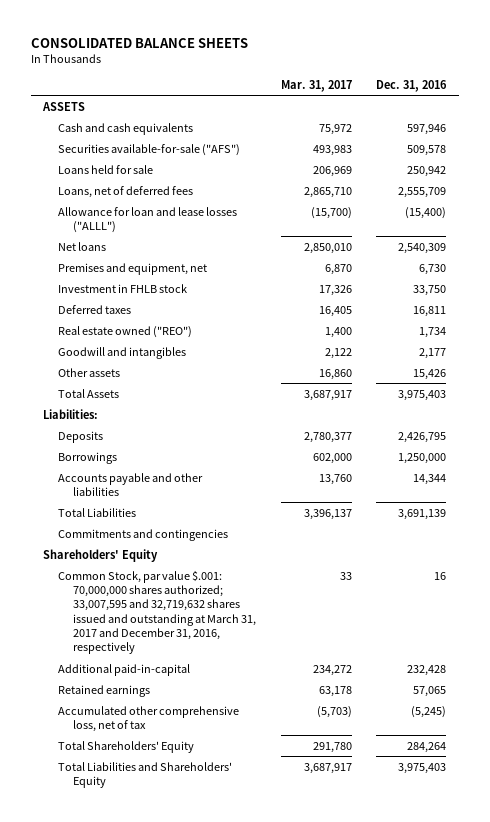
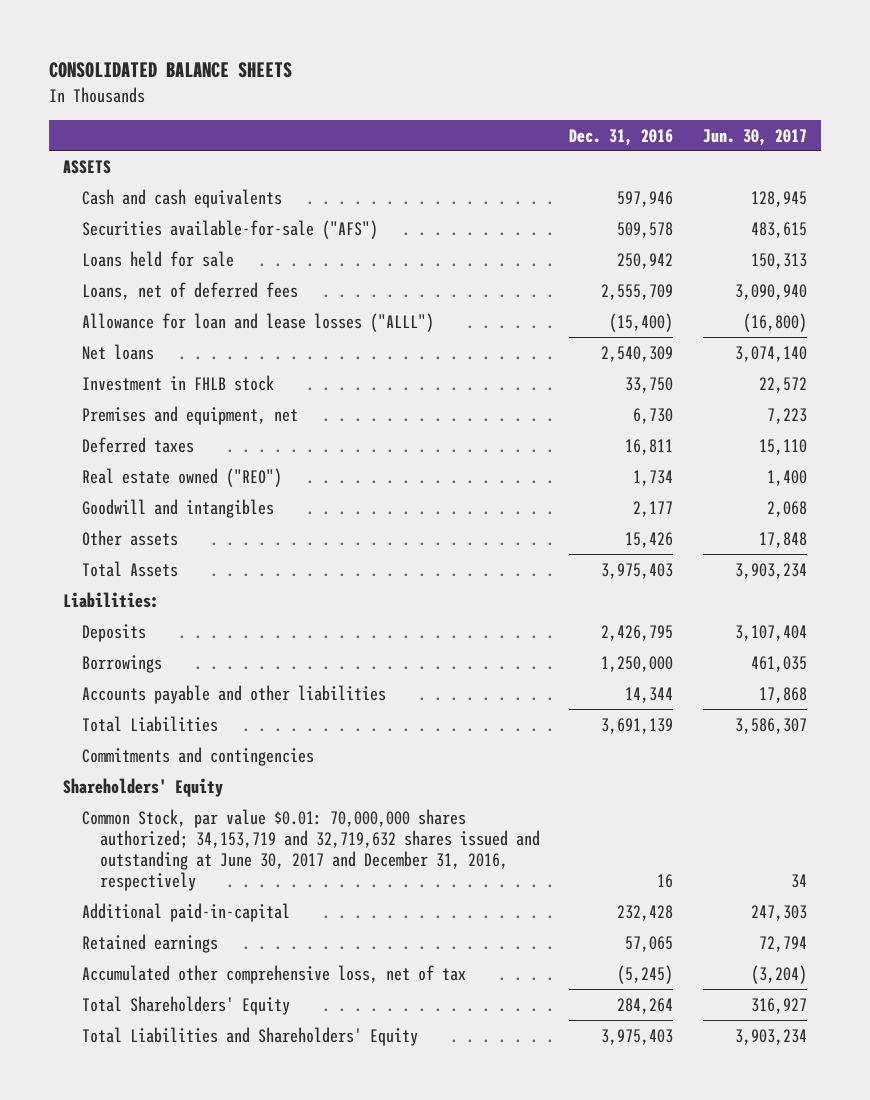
- | Mar. 31, 2017 | Dec. 31, 2016
+ | Dec. 31, 2016 | Jun. 30, 2017
moved down: Premises and equipment, net | 6,730 | 7,223
- Common Stock, par value $.001: 70,000,000 shares authorized; 33,007,595 and 32,719,632 shares issued and outstanding at March 31, 2017 and December 31, 2016, respectively | 33 | 16
+ Common Stock, par value $0.01: 70,000,000 shares authorized; 34,153,719 and 32,719,632 shares issued and outstanding at June 30, 2017 and December 31, 2016, respectively | 16 | 34

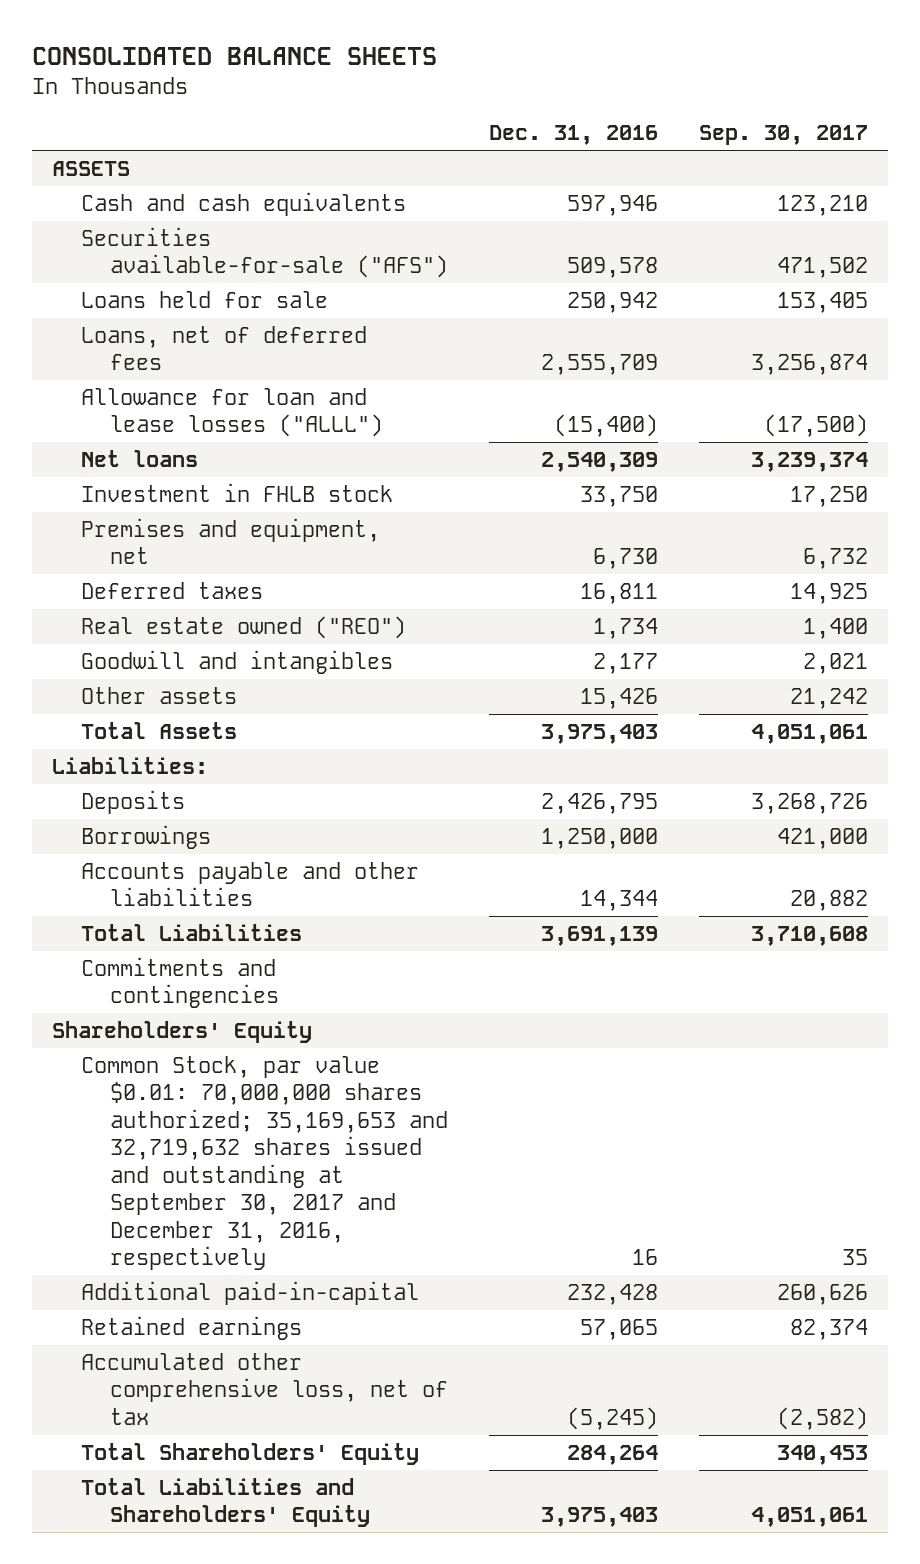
- | Dec. 31, 2016 | Jun. 30, 2017
+ | Dec. 31, 2016 | Sep. 30, 2017
- Common Stock, par value $0.01: 70,000,000 shares authorized; 34,153,719 and 32,719,632 shares issued and outstanding at June 30, 2017 and December 31, 2016, respectively | 16 | 34
+ Common Stock, par value $0.01: 70,000,000 shares authorized; 35,169,653 and 32,719,632 shares issued and outstanding at September 30, 2017 and December 31, 2016, respectively | 16 | 35

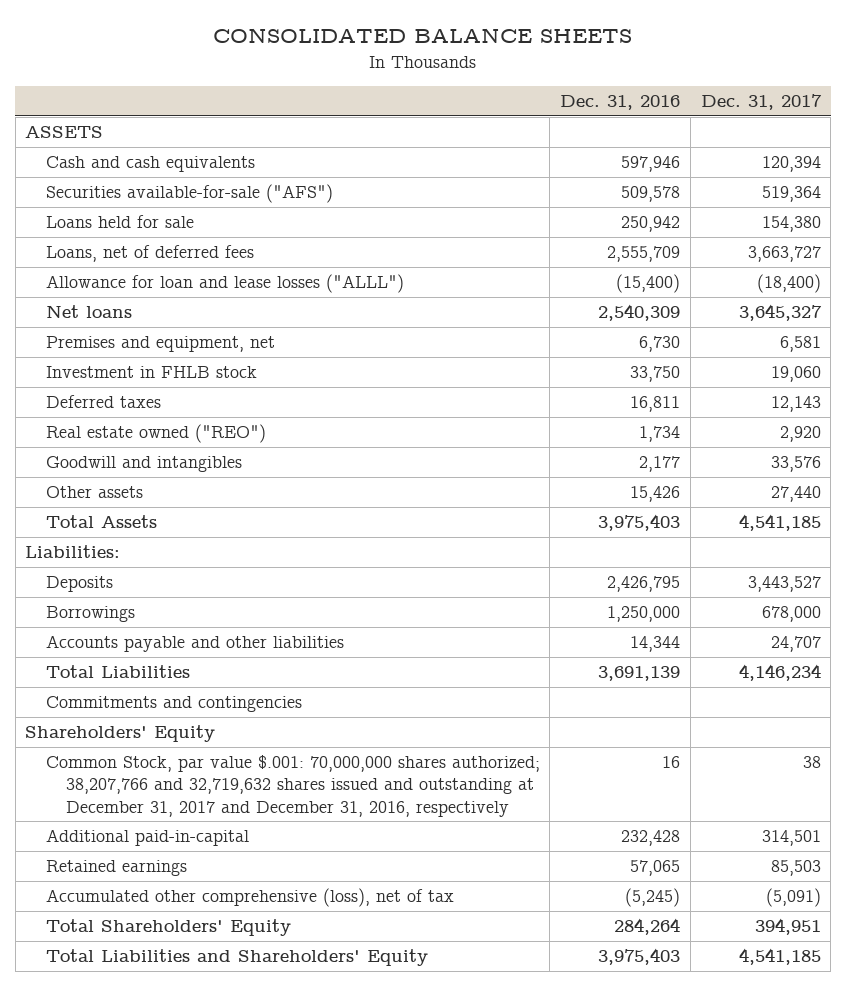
- | Dec. 31, 2016 | Sep. 30, 2017
+ | Dec. 31, 2016 | Dec. 31, 2017
moved down: Investment in FHLB stock | 33,750 | 19,060
- Common Stock, par value $0.01: 70,000,000 shares authorized; 35,169,653 and 32,719,632 shares issued and outstanding at September 30, 2017 and December 31, 2016, respectively | 16 | 35
+ Common Stock, par value $.001: 70,000,000 shares authorized; 38,207,766 and 32,719,632 shares issued and outstanding at December 31, 2017 and December 31, 2016, respectively | 16 | 38
- Accumulated other comprehensive loss, net of tax | (5,245) | (2,582)
+ Accumulated other comprehensive (loss), net of tax | (5,245) | (5,091)

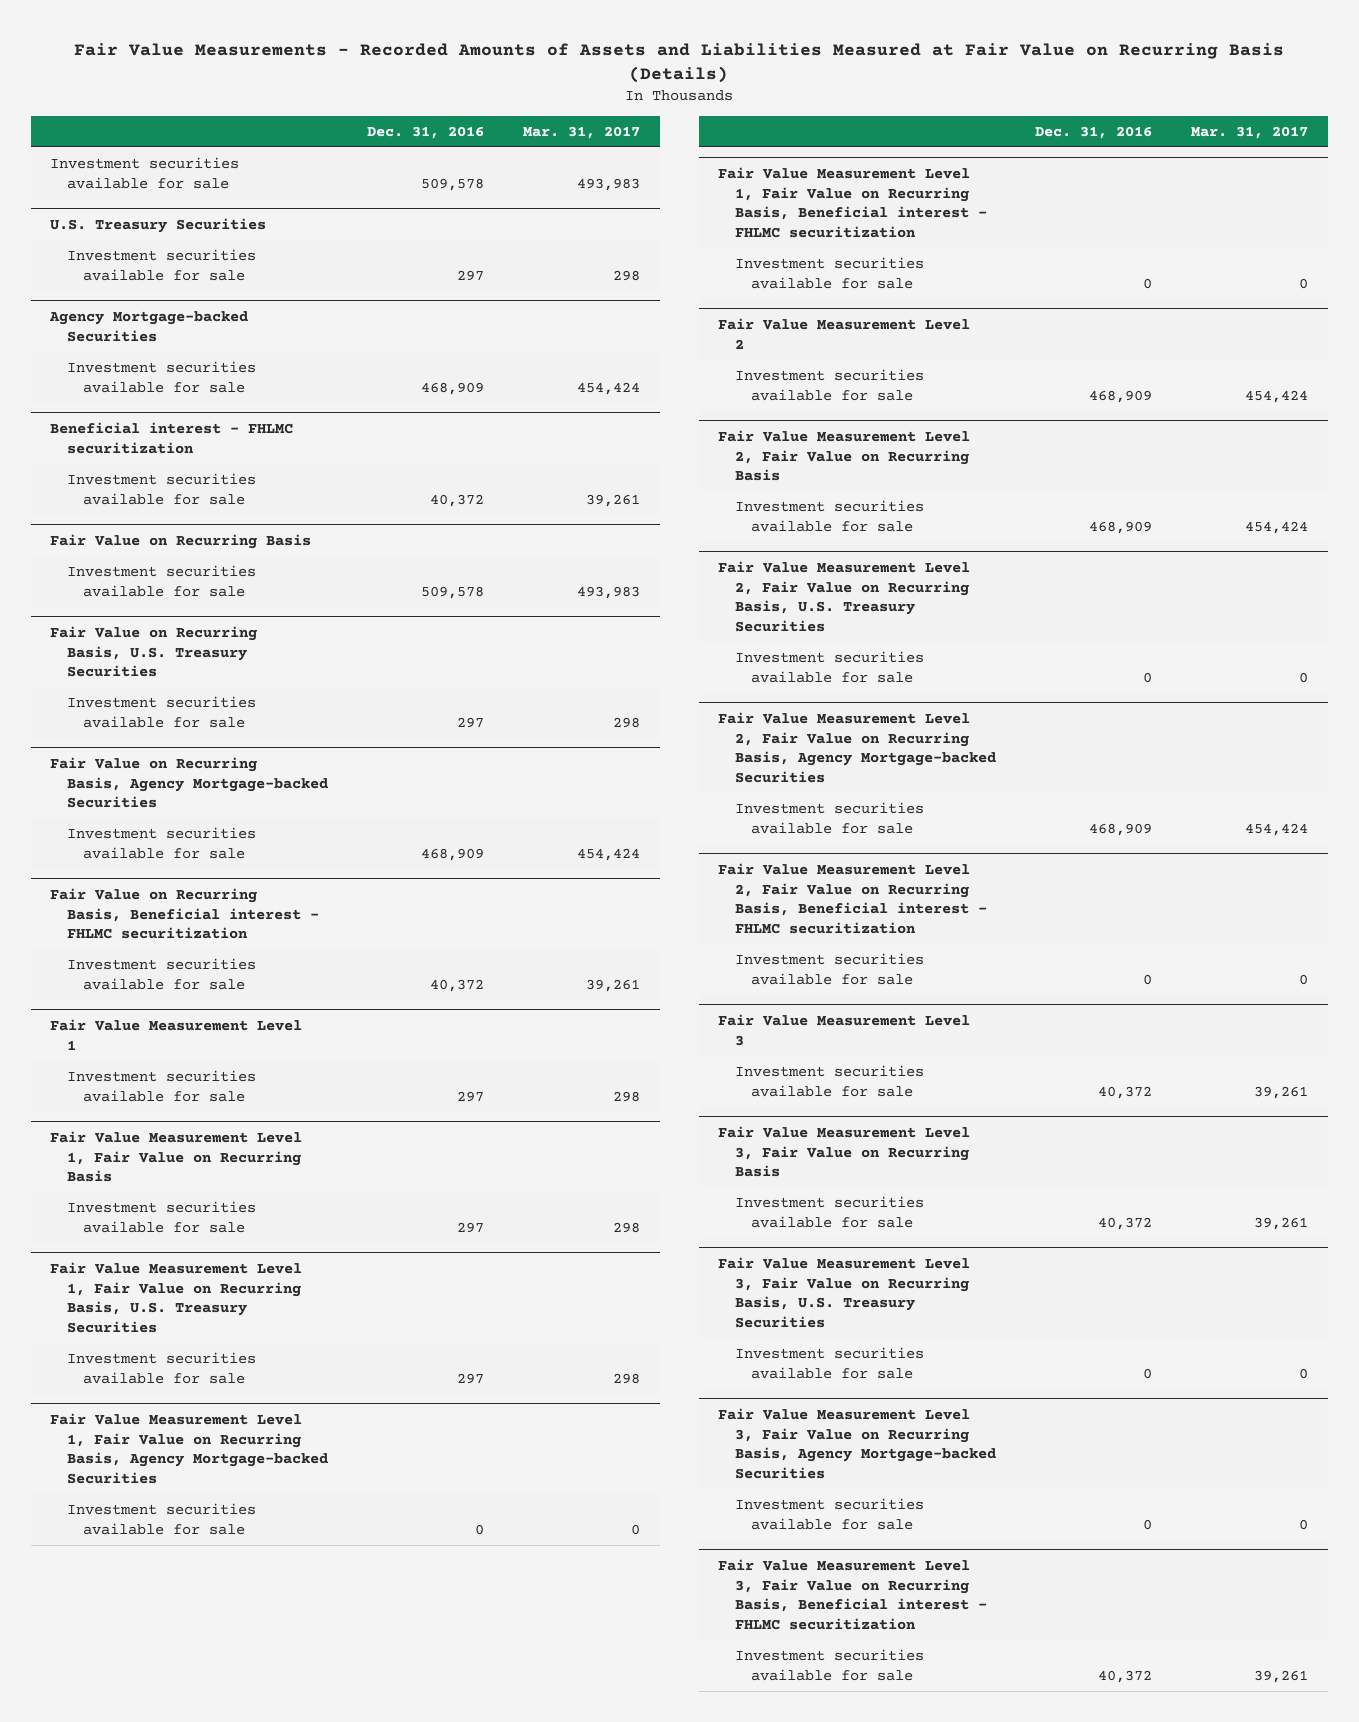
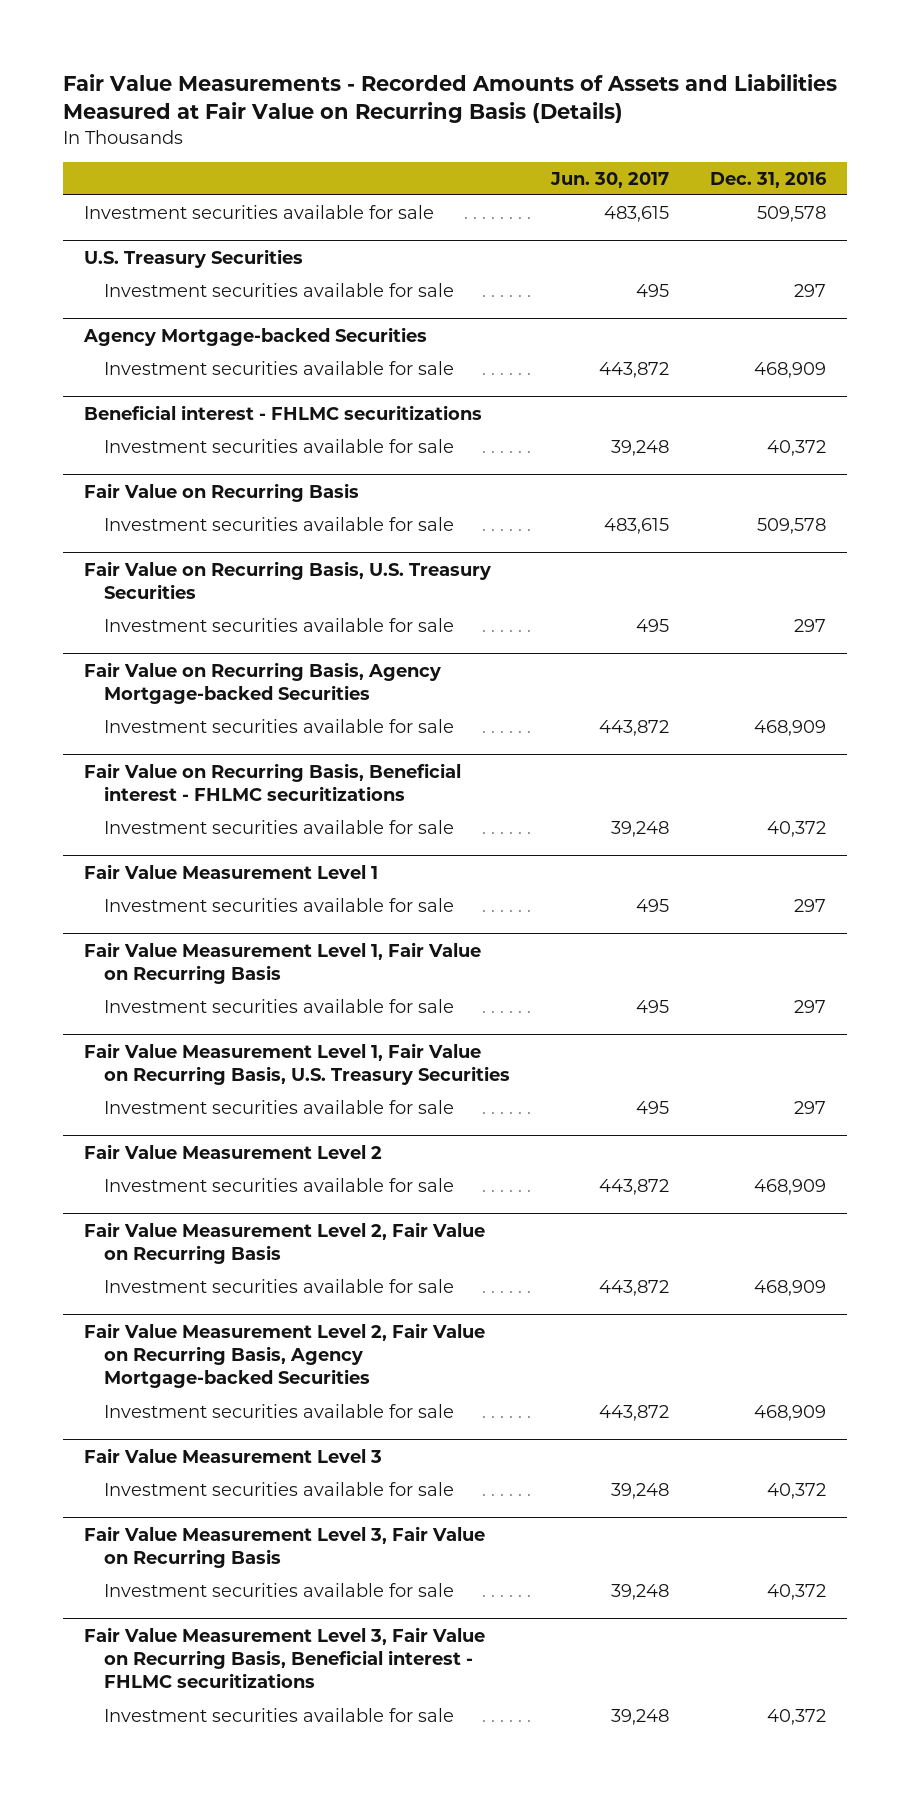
- | Dec. 31, 2016 | Mar. 31, 2017
+ | Jun. 30, 2017 | Dec. 31, 2016
- Beneficial interest - FHLMC securitization
+ Beneficial interest - FHLMC securitizations
- Fair Value on Recurring Basis, Beneficial interest - FHLMC securitization
+ Fair Value on Recurring Basis, Beneficial interest - FHLMC securitizations
- Fair Value Measurement Level 1, Fair Value on Recurring Basis, Agency Mortgage-backed Securities
- Investment securities available for sale | 0 | 0
- Fair Value Measurement Level 1, Fair Value on Recurring Basis, Beneficial interest - FHLMC securitization
- Investment securities available for sale | 0 | 0
- Fair Value Measurement Level 2, Fair Value on Recurring Basis, U.S. Treasury Securities
- Investment securities available for sale | 0 | 0
- Fair Value Measurement Level 2, Fair Value on Recurring Basis, Beneficial interest - FHLMC securitization
- Investment securities available for sale | 0 | 0
- Fair Value Measurement Level 3, Fair Value on Recurring Basis, U.S. Treasury Securities
- Investment securities available for sale | 0 | 0
- Fair Value Measurement Level 3, Fair Value on Recurring Basis, Agency Mortgage-backed Securities
- Investment securities available for sale | 0 | 0
- Fair Value Measurement Level 3, Fair Value on Recurring Basis, Beneficial interest - FHLMC securitization
+ Fair Value Measurement Level 3, Fair Value on Recurring Basis, Beneficial interest - FHLMC securitizations

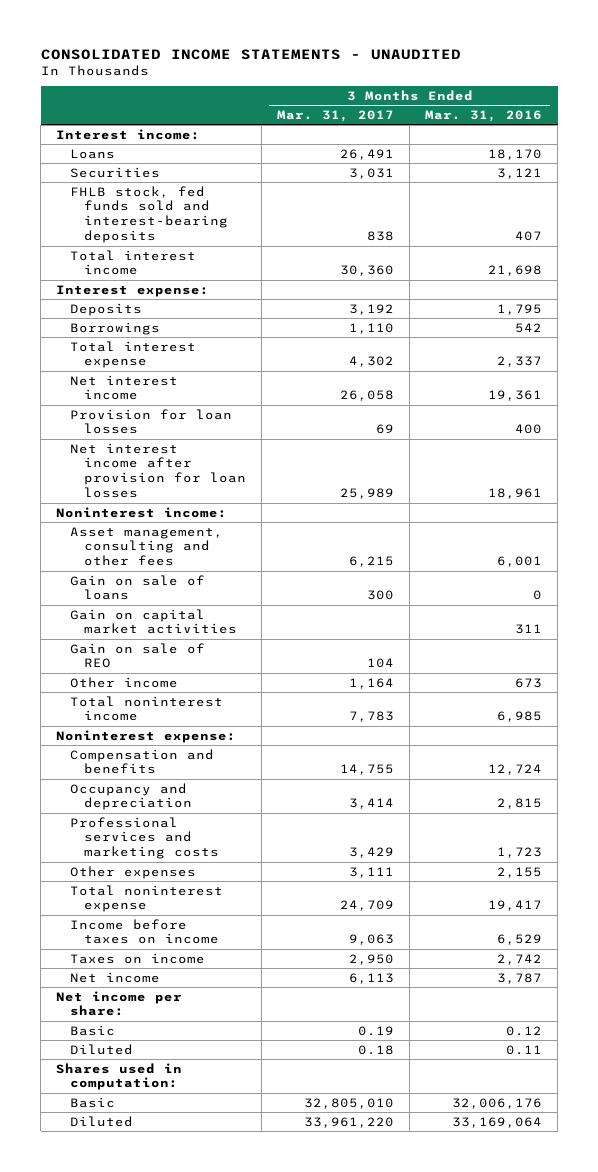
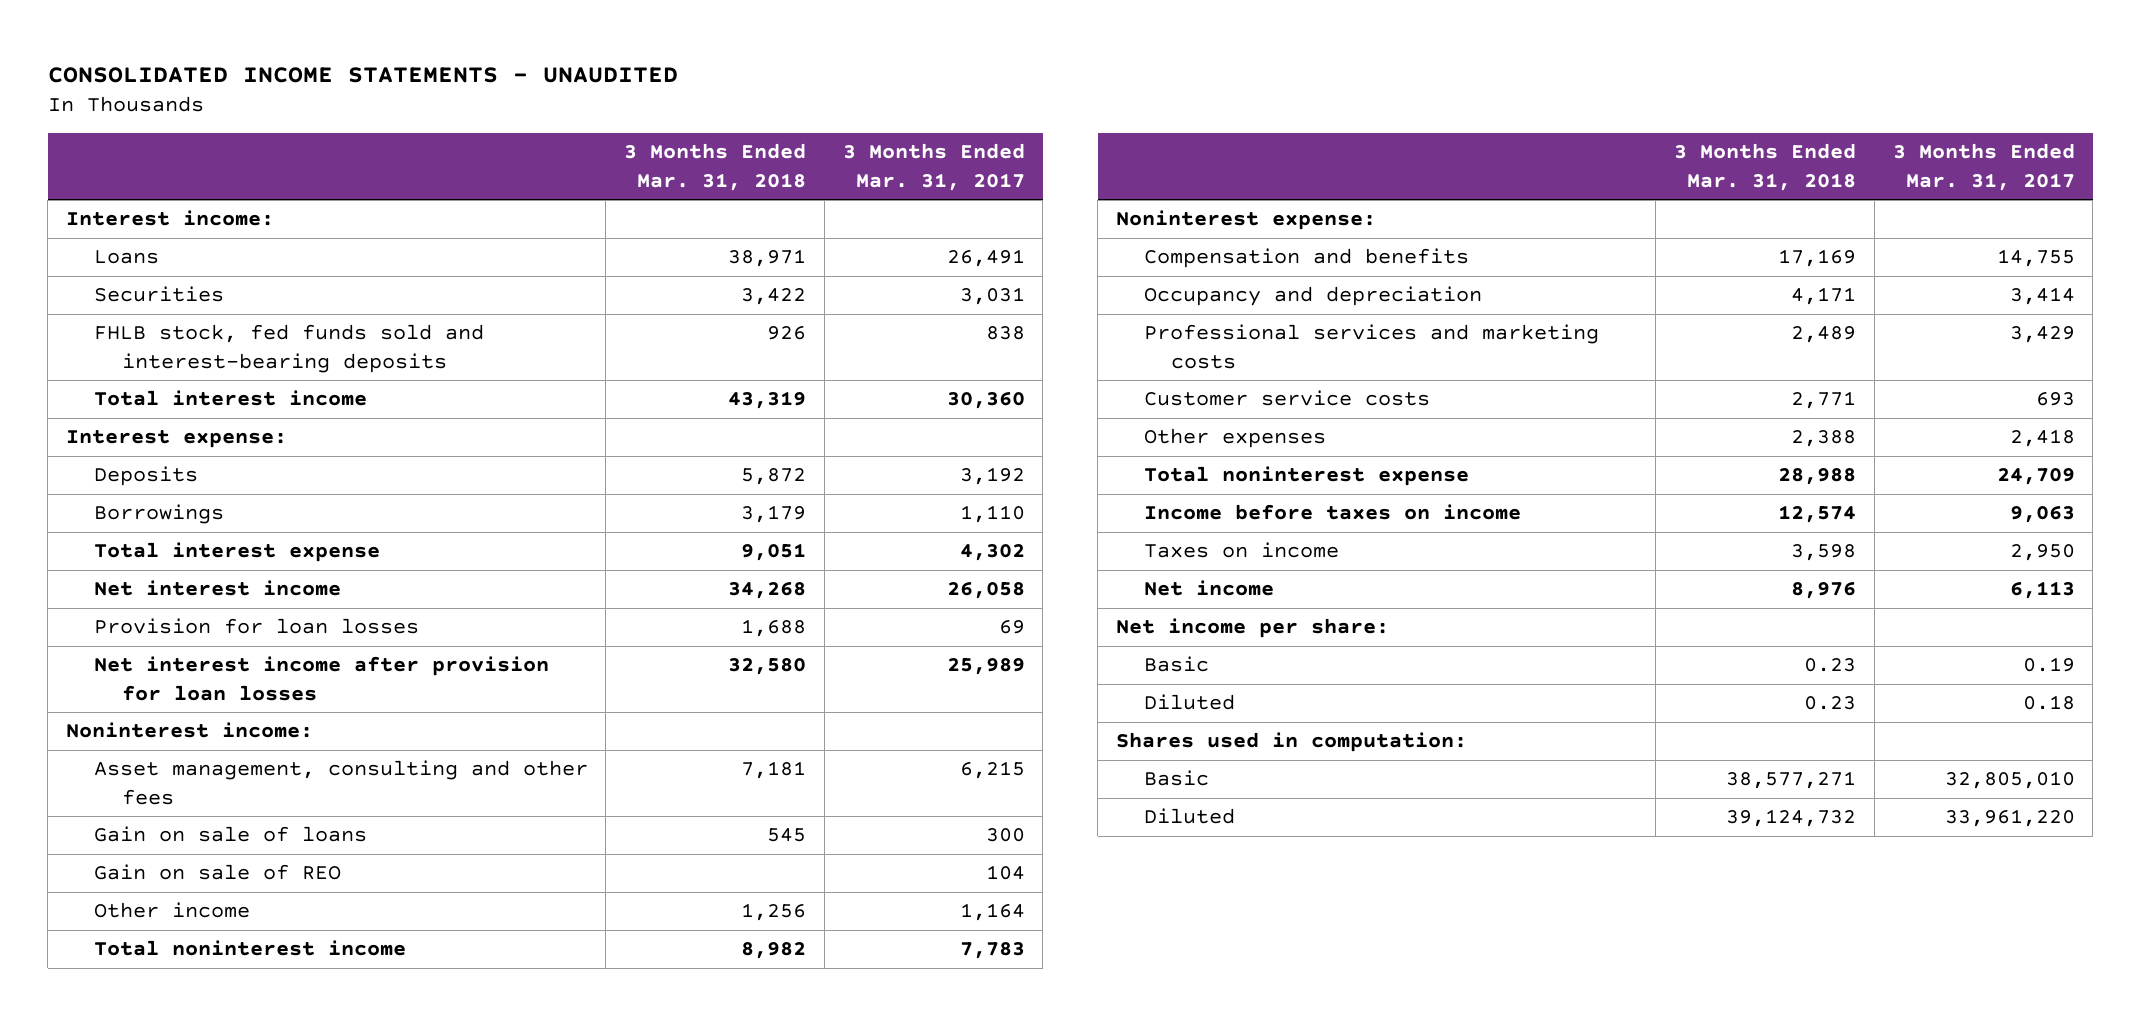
- | 3 Months Ended Mar. 31, 2017 | 3 Months Ended Mar. 31, 2016
+ | 3 Months Ended Mar. 31, 2018 | 3 Months Ended Mar. 31, 2017
- Gain on capital market activities | | 311
- Other expenses | 3,111 | 2,155
+ Customer service costs | 2,771 | 693
+ Other expenses | 2,388 | 2,418

